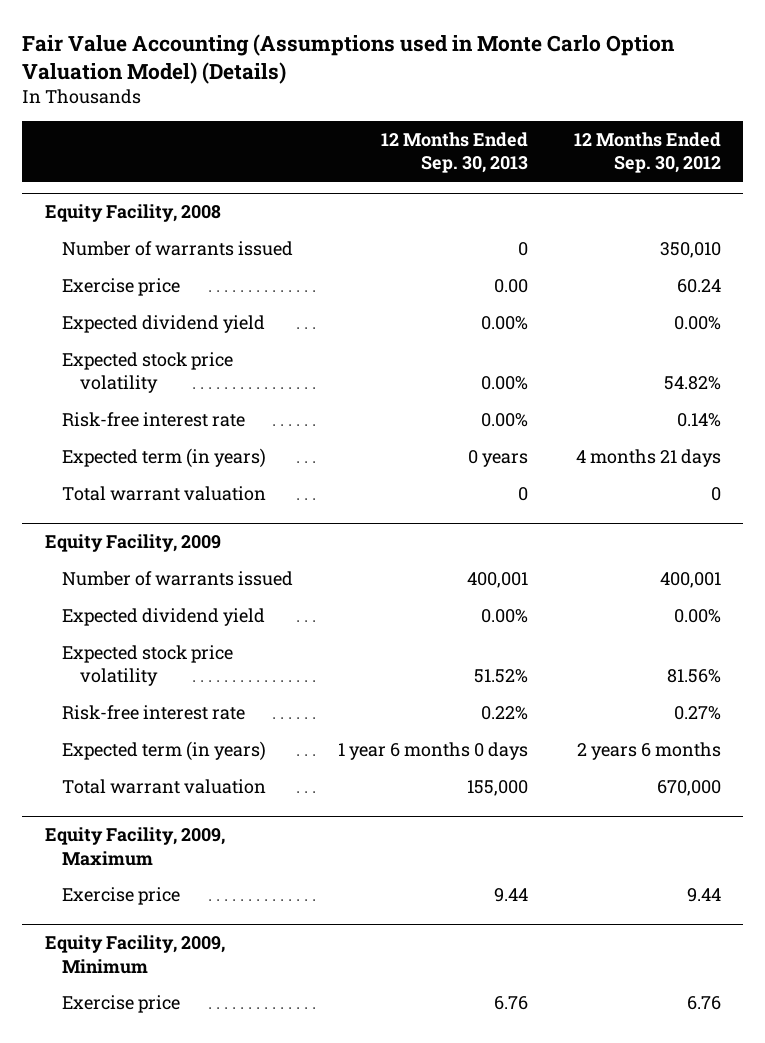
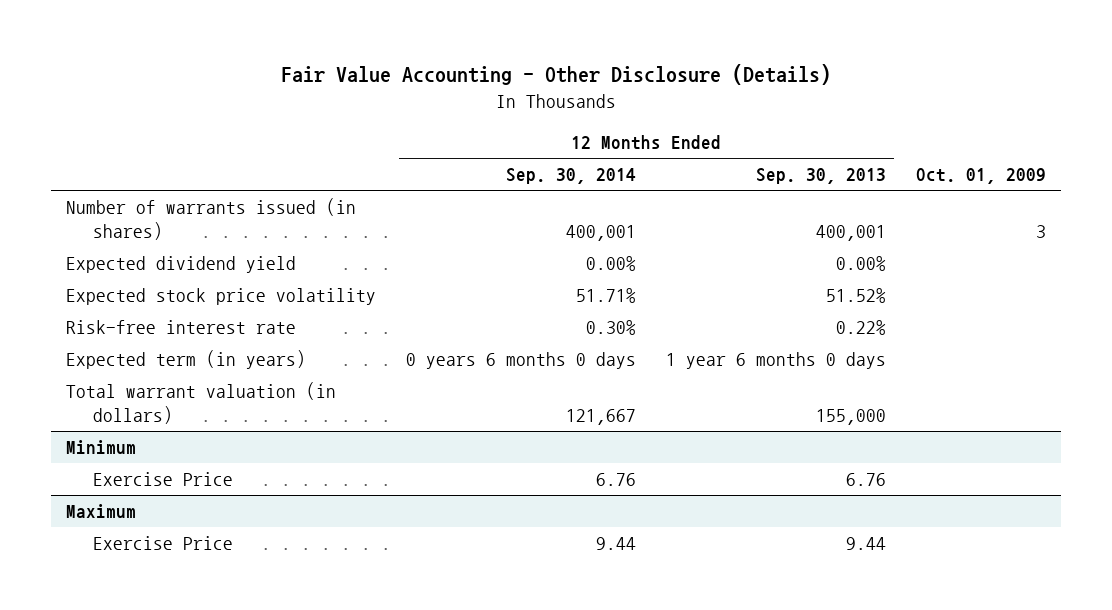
- Fair Value Accounting (Assumptions used in Monte Carlo Option Valuation Model) (Details)
+ Fair Value Accounting - Other Disclosure (Details)
- | 12 Months Ended Sep. 30, 2013 | 12 Months Ended Sep. 30, 2012
+ | 12 Months Ended Sep. 30, 2014 | 12 Months Ended Sep. 30, 2013 | Oct. 01, 2009
- Equity Facility, 2008
- Number of warrants issued | 0 | 350,010
- Exercise price | 0.00 | 60.24
- Expected dividend yield | 0.00% | 0.00%
- Expected stock price volatility | 0.00% | 54.82%
- Risk-free interest rate | 0.00% | 0.14%
- Expected term (in years) | 0 years | 4 months 21 days
- Total warrant valuation | 0 | 0
- Equity Facility, 2009
- Number of warrants issued | 400,001 | 400,001
+ Number of warrants issued (in shares) | 400,001 | 400,001 | 3
- Total warrant valuation | 155,000 | 670,000
- Equity Facility, 2009, Maximum
- Exercise price | 9.44 | 9.44
- Equity Facility, 2009, Minimum
- Exercise price | 6.76 | 6.76
+ Total warrant valuation (in dollars) | 121,667 | 155,000 |
+ Minimum
+ Exercise Price | 6.76 | 6.76 |
+ Maximum
+ Exercise Price | 9.44 | 9.44 |

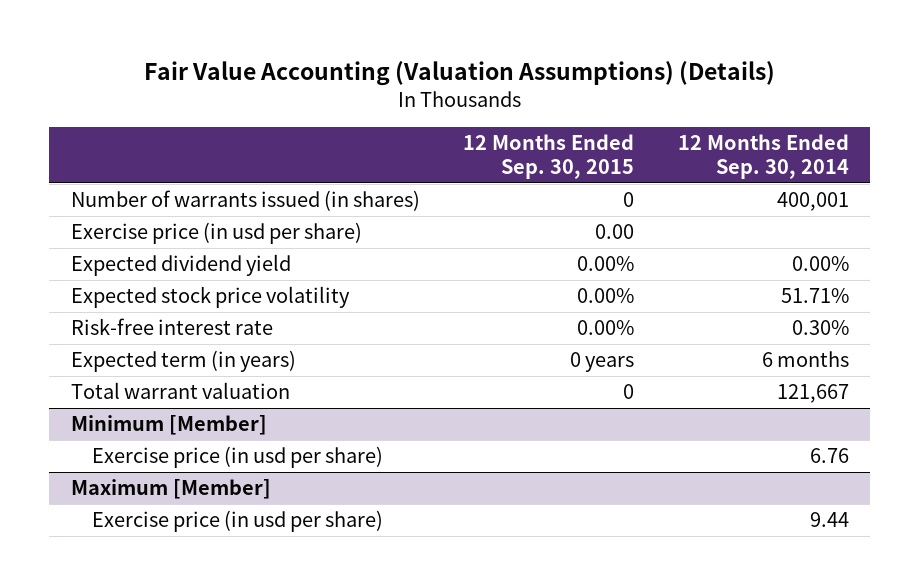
- Fair Value Accounting - Other Disclosure (Details)
+ Fair Value Accounting (Valuation Assumptions) (Details)
- | 12 Months Ended Sep. 30, 2014 | 12 Months Ended Sep. 30, 2013 | Oct. 01, 2009
+ | 12 Months Ended Sep. 30, 2015 | 12 Months Ended Sep. 30, 2014
+ Exercise price (in usd per share) | 0.00 |
- Expected term (in years) | 0 years 6 months 0 days | 1 year 6 months 0 days |
- Total warrant valuation (in dollars) | 121,667 | 155,000 |
- Minimum
- Exercise Price | 6.76 | 6.76 |
- Maximum
- Exercise Price | 9.44 | 9.44 |
+ Expected term (in years) | 0 years | 6 months
+ Total warrant valuation | 0 | 121,667
+ Minimum [Member]
+ Exercise price (in usd per share) | | 6.76
+ Maximum [Member]
+ Exercise price (in usd per share) | | 9.44

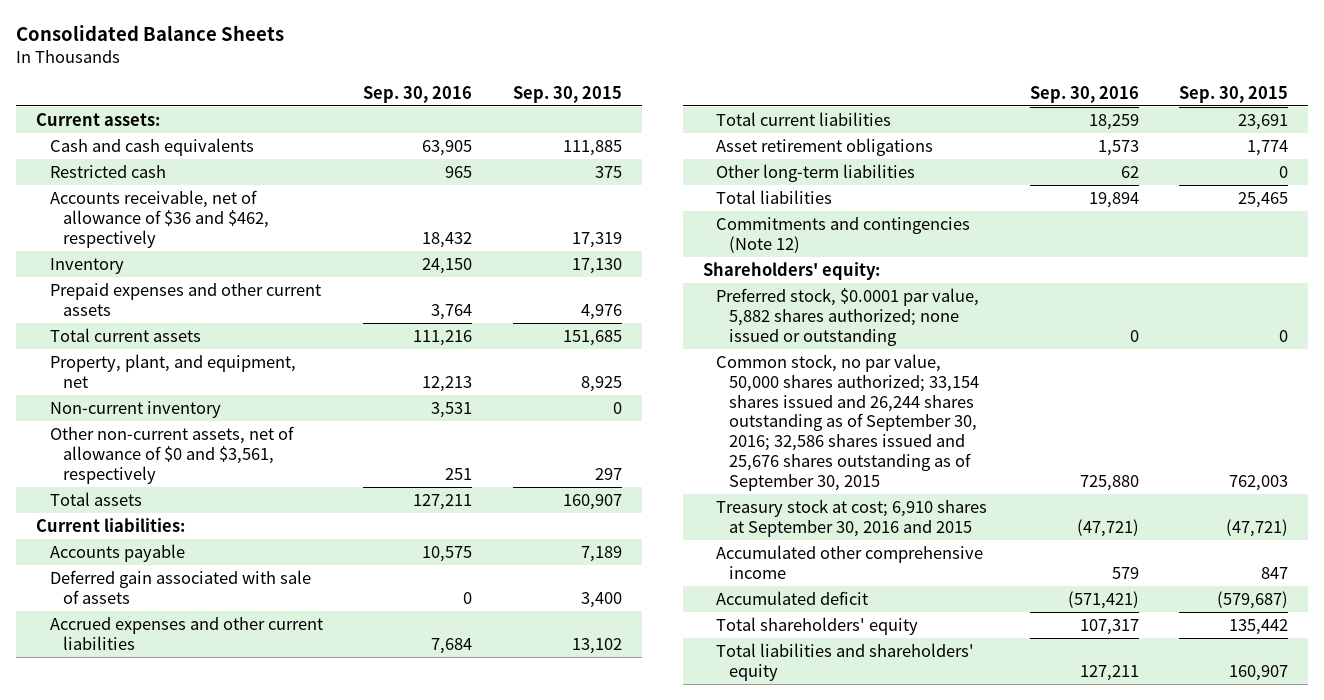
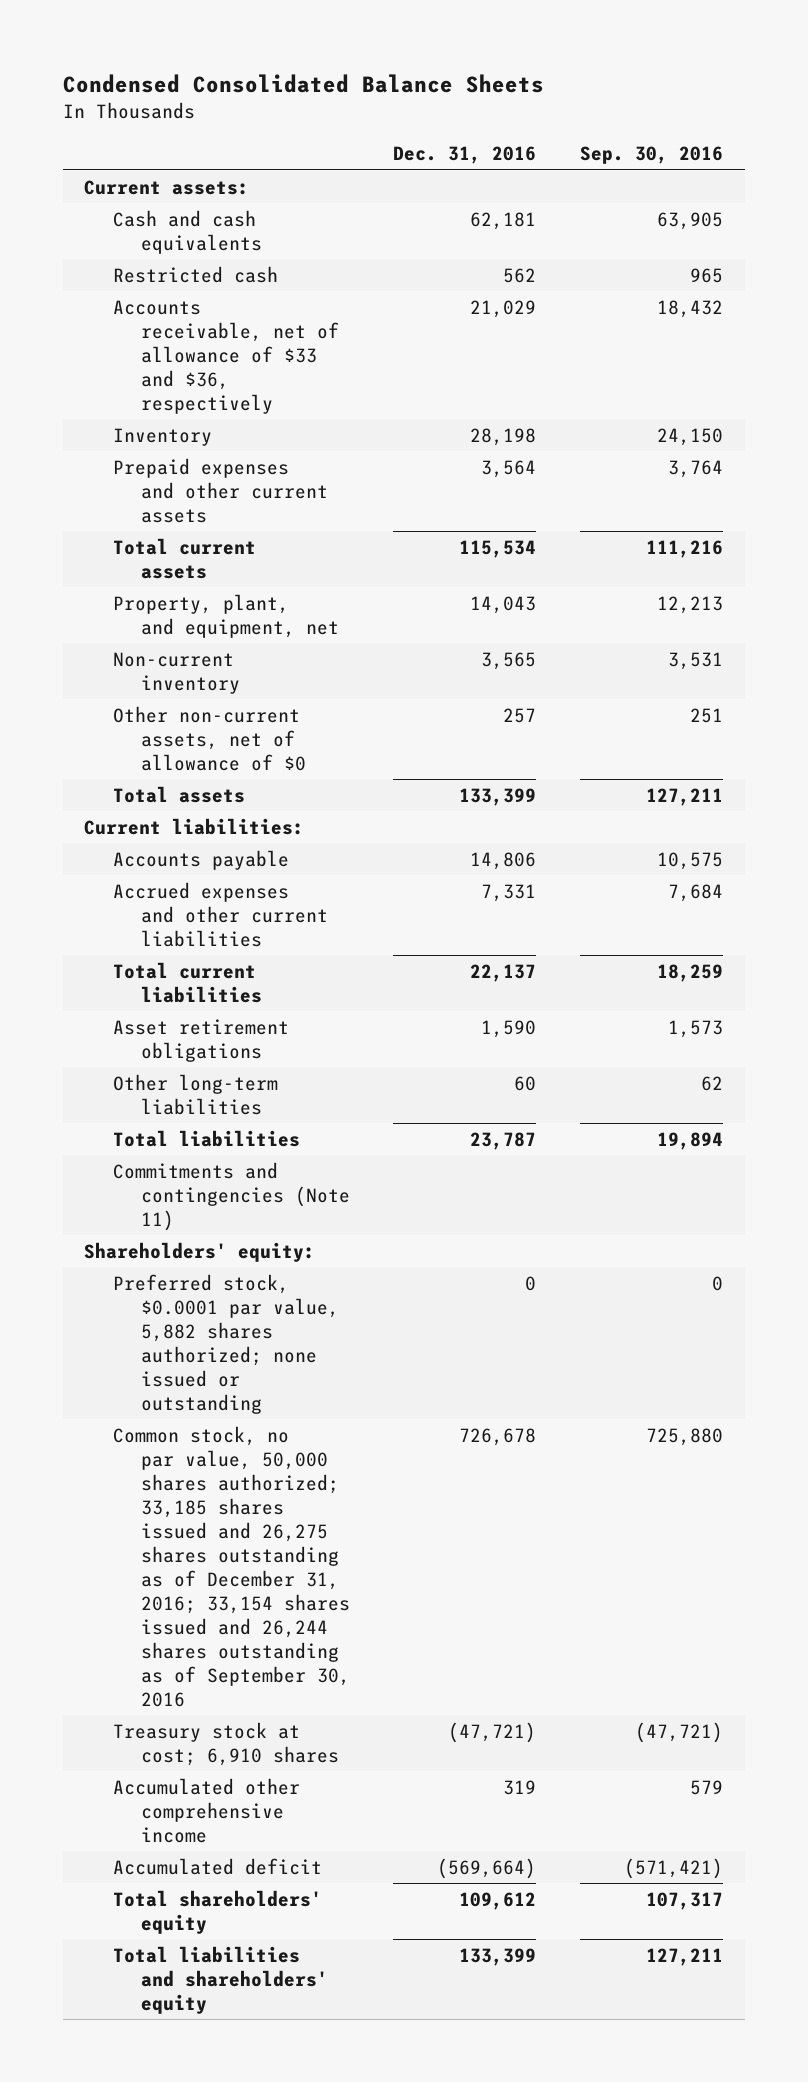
- Consolidated Balance Sheets
+ Condensed Consolidated Balance Sheets
- | Sep. 30, 2016 | Sep. 30, 2015
+ | Dec. 31, 2016 | Sep. 30, 2016
- Accounts receivable, net of allowance of $36 and $462, respectively | 18,432 | 17,319
+ Accounts receivable, net of allowance of $33 and $36, respectively | 21,029 | 18,432
- Other non-current assets, net of allowance of $0 and $3,561, respectively | 251 | 297
+ Other non-current assets, net of allowance of $0 | 257 | 251
- Deferred gain associated with sale of assets | 0 | 3,400
- Commitments and contingencies (Note 12)
+ Commitments and contingencies (Note 11)
- Common stock, no par value, 50,000 shares authorized; 33,154 shares issued and 26,244 shares outstanding as of September 30, 2016; 32,586 shares issued and 25,676 shares outstanding as of September 30, 2015 | 725,880 | 762,003
- Treasury stock at cost; 6,910 shares at September 30, 2016 and 2015 | (47,721) | (47,721)
+ Common stock, no par value, 50,000 shares authorized; 33,185 shares issued and 26,275 shares outstanding as of December 31, 2016; 33,154 shares issued and 26,244 shares outstanding as of September 30, 2016 | 726,678 | 725,880
+ Treasury stock at cost; 6,910 shares | (47,721) | (47,721)

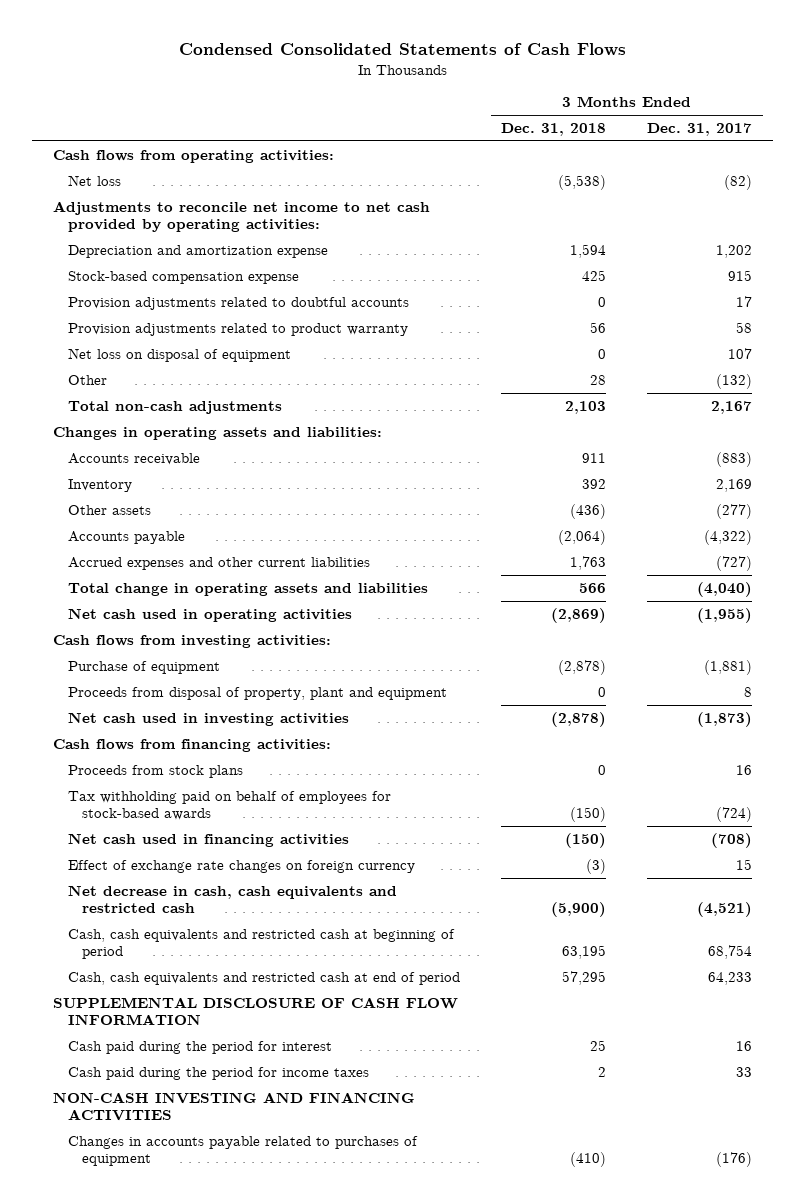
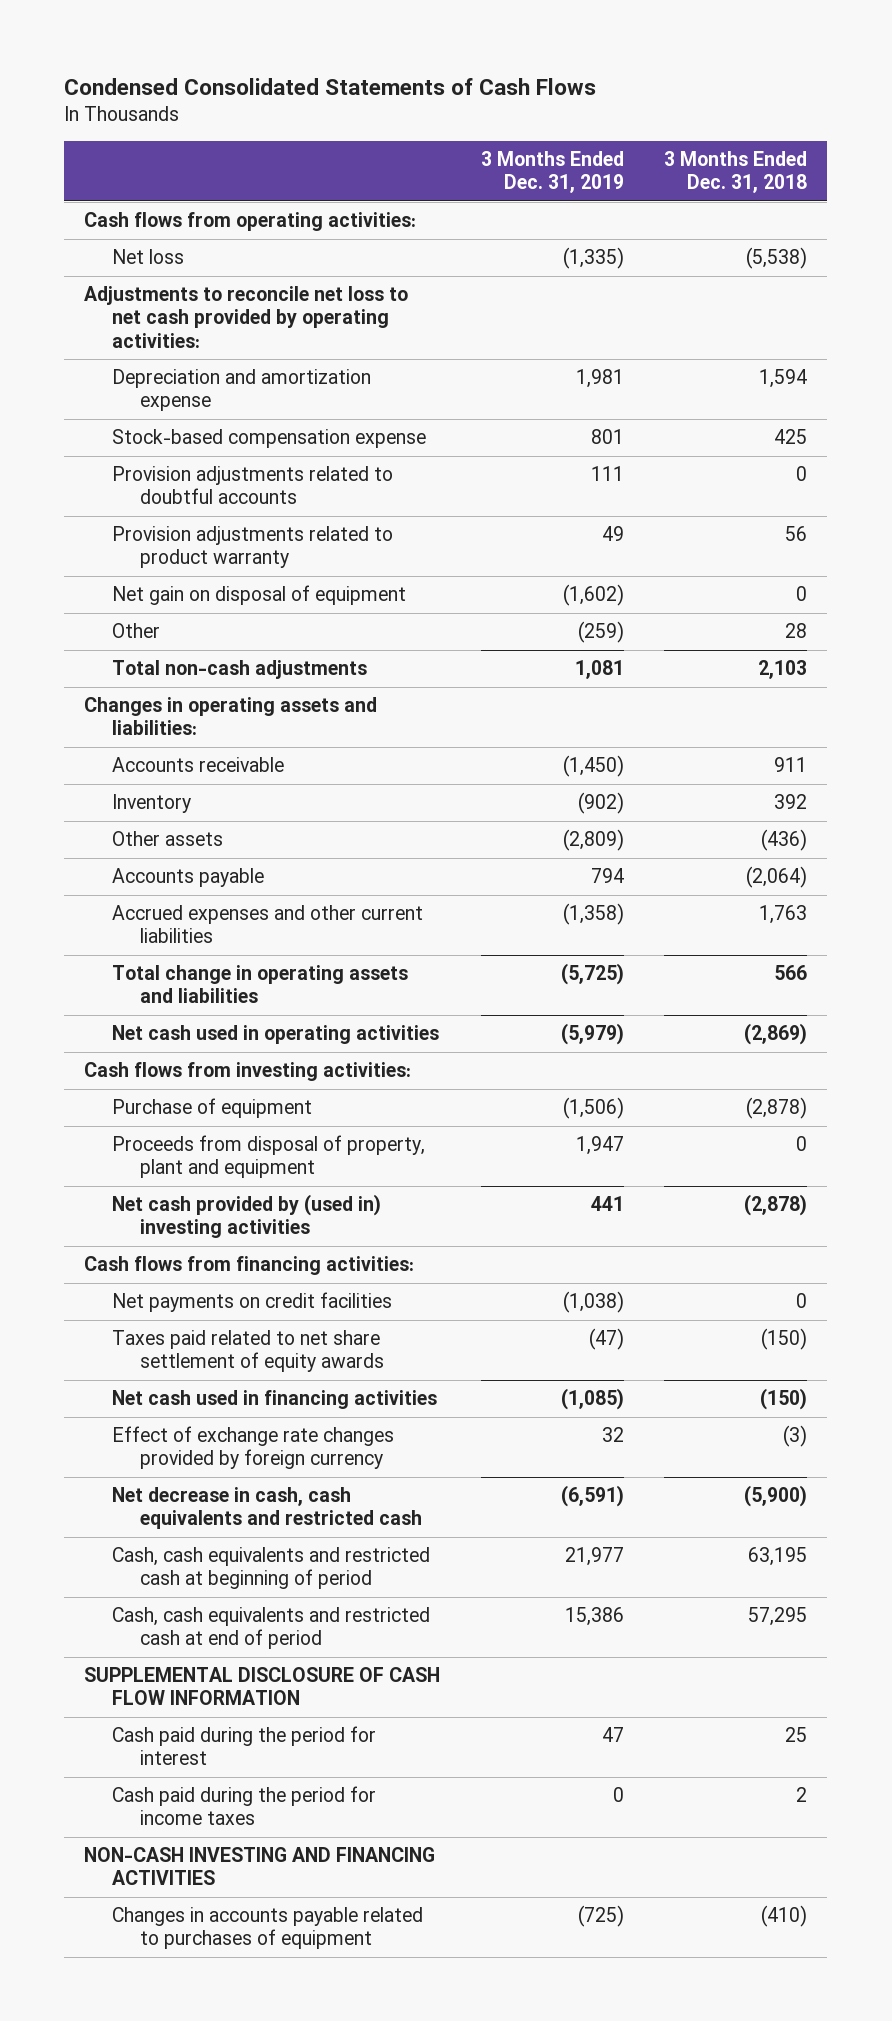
- | 3 Months Ended Dec. 31, 2018 | 3 Months Ended Dec. 31, 2017
+ | 3 Months Ended Dec. 31, 2019 | 3 Months Ended Dec. 31, 2018
- Adjustments to reconcile net income to net cash provided by operating activities:
+ Adjustments to reconcile net loss to net cash provided by operating activities:
- Net loss on disposal of equipment | 0 | 107
+ Net gain on disposal of equipment | (1,602) | 0
- Net cash used in investing activities | (2,878) | (1,873)
+ Net cash provided by (used in) investing activities | 441 | (2,878)
- Proceeds from stock plans | 0 | 16
- Tax withholding paid on behalf of employees for stock-based awards | (150) | (724)
+ Net payments on credit facilities | (1,038) | 0
+ Taxes paid related to net share settlement of equity awards | (47) | (150)
- Effect of exchange rate changes on foreign currency | (3) | 15
+ Effect of exchange rate changes provided by foreign currency | 32 | (3)

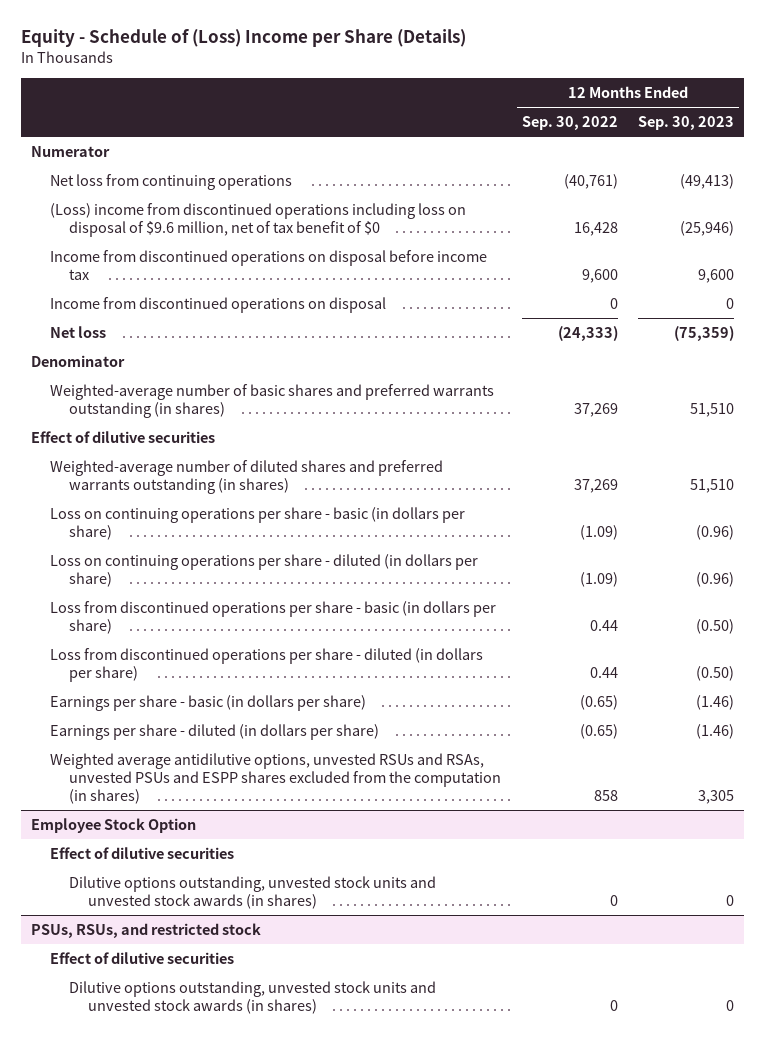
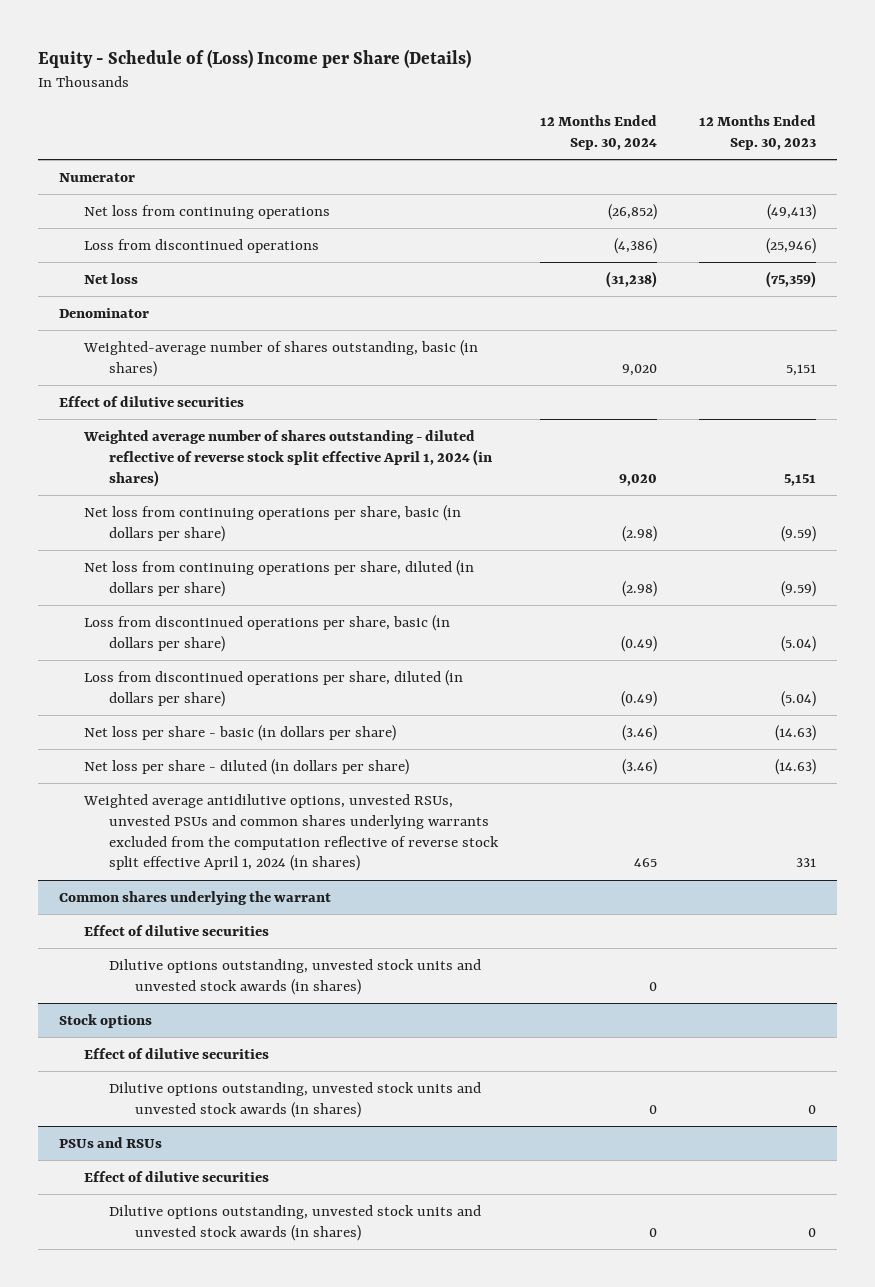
- | 12 Months Ended Sep. 30, 2022 | 12 Months Ended Sep. 30, 2023
+ | 12 Months Ended Sep. 30, 2024 | 12 Months Ended Sep. 30, 2023
- (Loss) income from discontinued operations including loss on disposal of $9.6 million, net of tax benefit of $0 | 16,428 | (25,946)
- Income from discontinued operations on disposal before income tax | 9,600 | 9,600
- Income from discontinued operations on disposal | 0 | 0
+ Loss from discontinued operations | (4,386) | (25,946)
- Weighted-average number of basic shares and preferred warrants outstanding (in shares) | 37,269 | 51,510
+ Weighted-average number of shares outstanding, basic (in shares) | 9,020 | 5,151
- Weighted-average number of diluted shares and preferred warrants outstanding (in shares) | 37,269 | 51,510
- Loss on continuing operations per share - basic (in dollars per share) | (1.09) | (0.96)
- Loss on continuing operations per share - diluted (in dollars per share) | (1.09) | (0.96)
- Loss from discontinued operations per share - basic (in dollars per share) | 0.44 | (0.50)
- Loss from discontinued operations per share - diluted (in dollars per share) | 0.44 | (0.50)
- Earnings per share - basic (in dollars per share) | (0.65) | (1.46)
- Earnings per share - diluted (in dollars per share) | (0.65) | (1.46)
- Weighted average antidilutive options, unvested RSUs and RSAs, unvested PSUs and ESPP shares excluded from the computation (in shares) | 858 | 3,305
- Employee Stock Option
+ Weighted average number of shares outstanding - diluted reflective of reverse stock split effective April 1, 2024 (in shares) | 9,020 | 5,151
+ Net loss from continuing operations per share, basic (in dollars per share) | (2.98) | (9.59)
+ Net loss from continuing operations per share, diluted (in dollars per share) | (2.98) | (9.59)
+ Loss from discontinued operations per share, basic (in dollars per share) | (0.49) | (5.04)
+ Loss from discontinued operations per share, diluted (in dollars per share) | (0.49) | (5.04)
+ Net loss per share - basic (in dollars per share) | (3.46) | (14.63)
+ Net loss per share - diluted (in dollars per share) | (3.46) | (14.63)
+ Weighted average antidilutive options, unvested RSUs, unvested PSUs and common shares underlying warrants excluded from the computation reflective of reverse stock split effective April 1, 2024 (in shares) | 465 | 331
+ Common shares underlying the warrant
+ Dilutive options outstanding, unvested stock units and unvested stock awards (in shares) | 0 |
+ Stock options
+ Effect of dilutive securities
- PSUs, RSUs, and restricted stock
+ PSUs and RSUs

